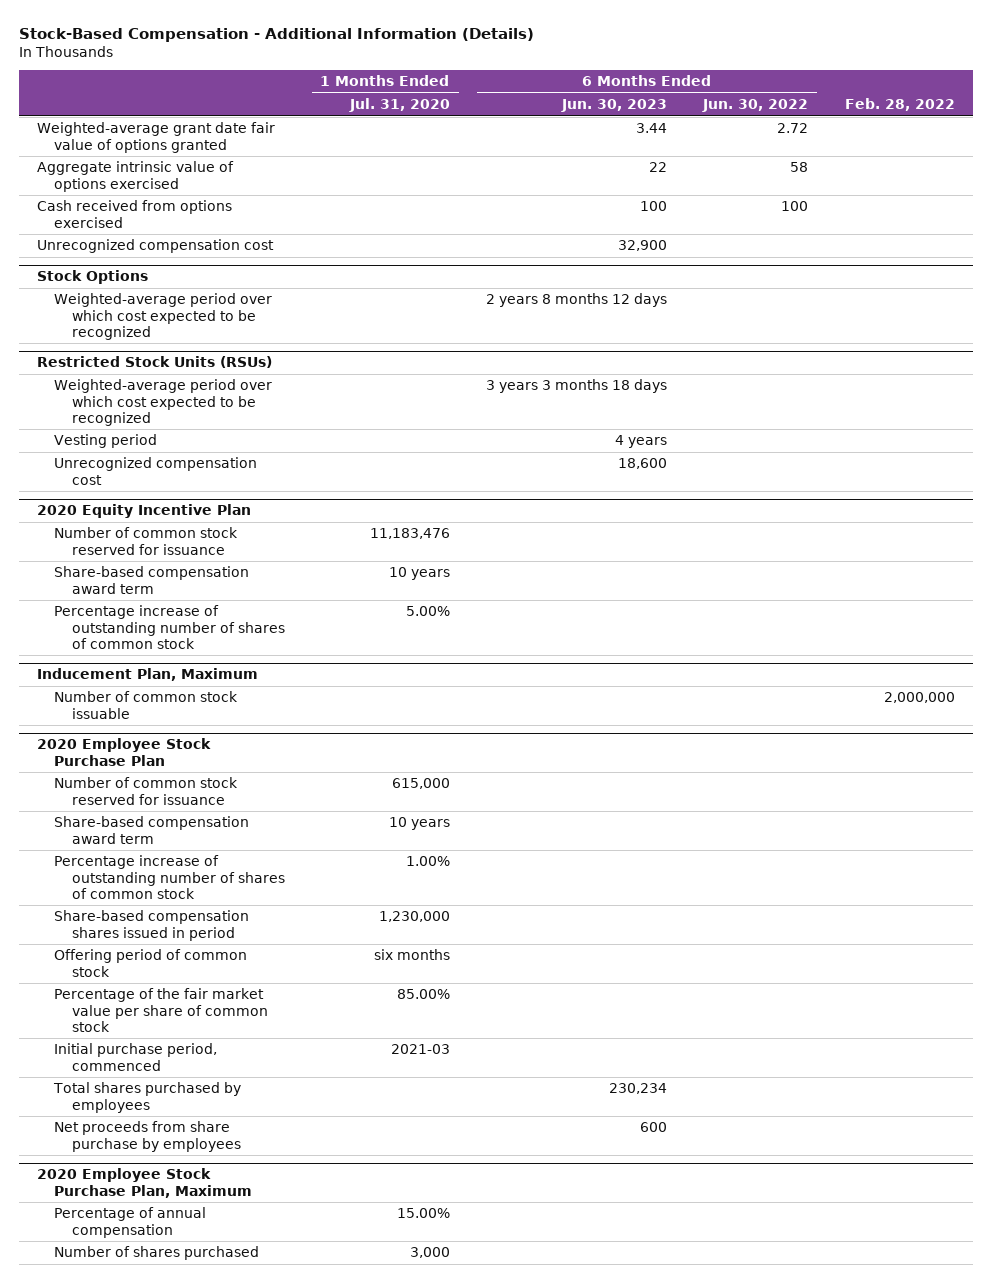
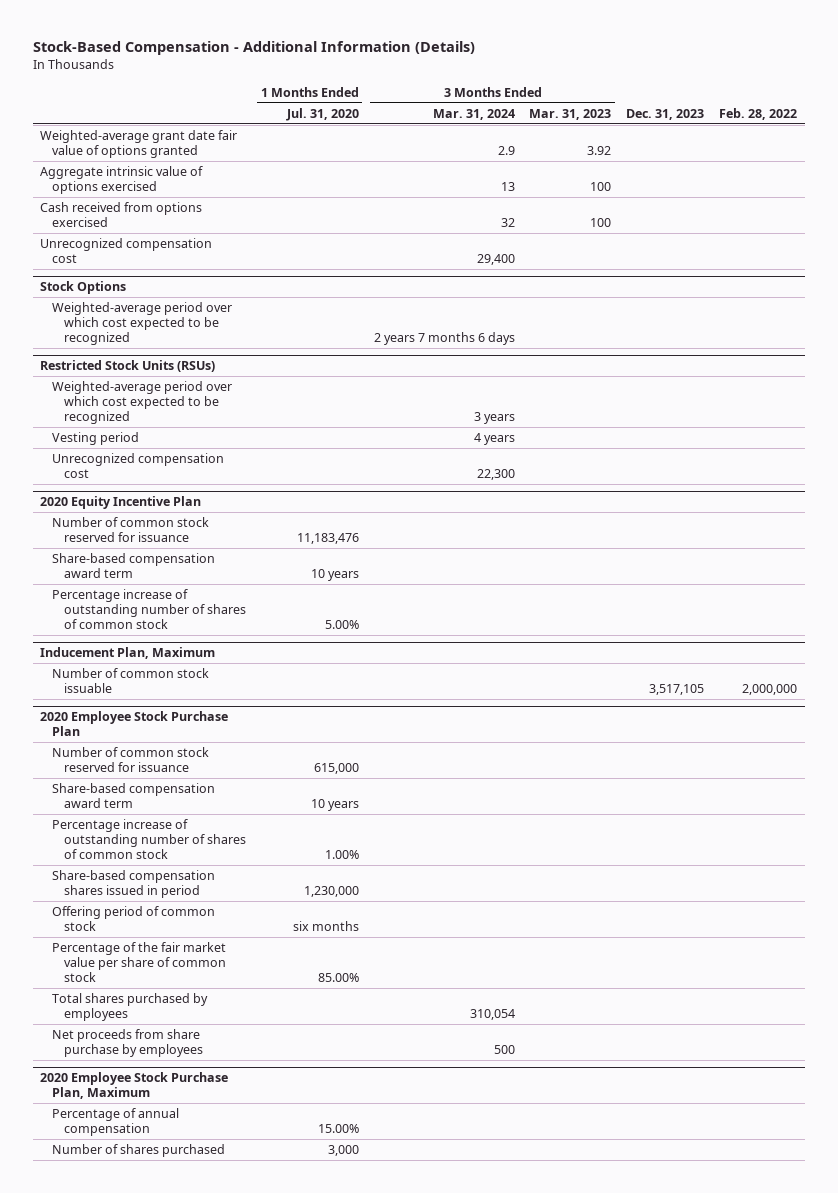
- | 1 Months Ended Jul. 31, 2020 | 6 Months Ended Jun. 30, 2023 | 6 Months Ended Jun. 30, 2022 | Feb. 28, 2022
+ | 1 Months Ended Jul. 31, 2020 | 3 Months Ended Mar. 31, 2024 | 3 Months Ended Mar. 31, 2023 | Dec. 31, 2023 | Feb. 28, 2022
@ 2020 Employee Stock Purchase Plan
- Initial purchase period, commenced | 2021-03 | | |

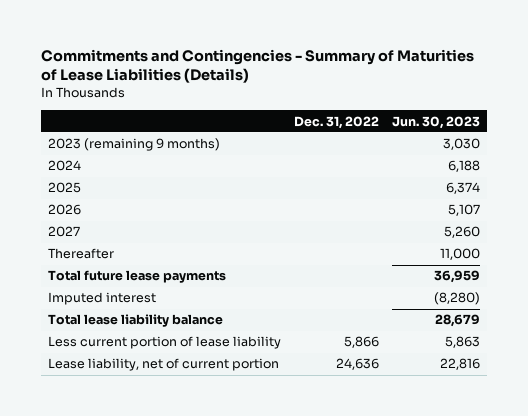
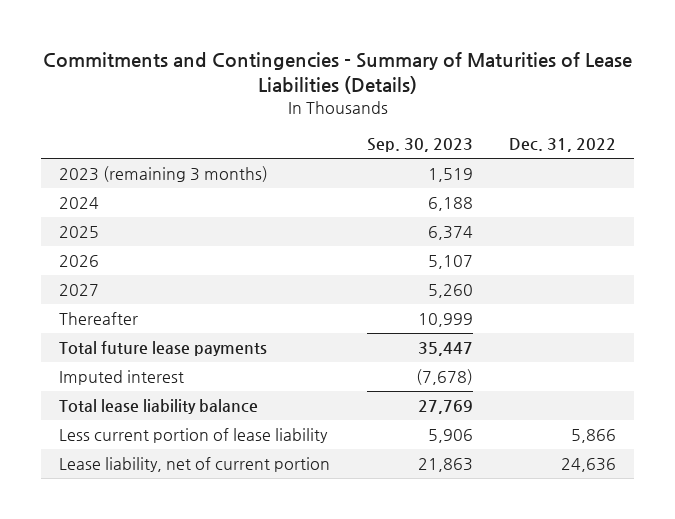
- | Dec. 31, 2022 | Jun. 30, 2023
+ | Sep. 30, 2023 | Dec. 31, 2022
- 2023 (remaining 9 months) | | 3,030
+ 2023 (remaining 3 months) | 1,519 |

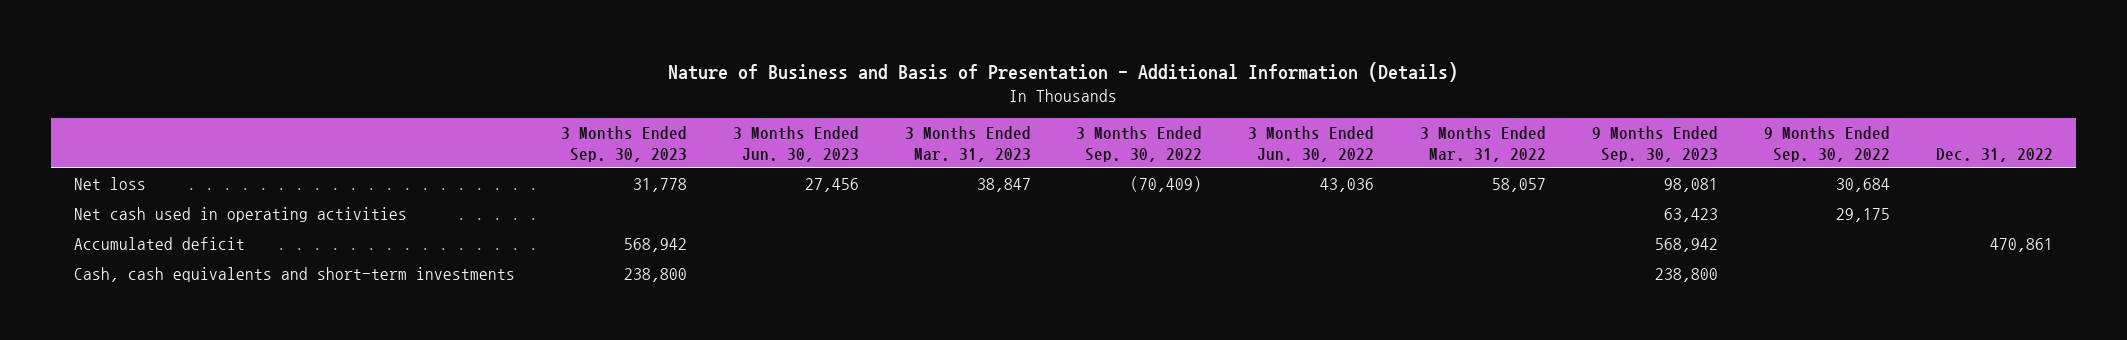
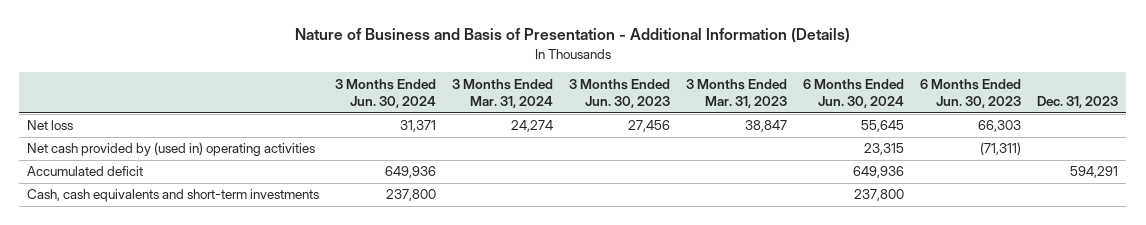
- | 3 Months Ended Sep. 30, 2023 | 3 Months Ended Jun. 30, 2023 | 3 Months Ended Mar. 31, 2023 | 3 Months Ended Sep. 30, 2022 | 3 Months Ended Jun. 30, 2022 | 3 Months Ended Mar. 31, 2022 | 9 Months Ended Sep. 30, 2023 | 9 Months Ended Sep. 30, 2022 | Dec. 31, 2022
+ | 3 Months Ended Jun. 30, 2024 | 3 Months Ended Mar. 31, 2024 | 3 Months Ended Jun. 30, 2023 | 3 Months Ended Mar. 31, 2023 | 6 Months Ended Jun. 30, 2024 | 6 Months Ended Jun. 30, 2023 | Dec. 31, 2023
- Net cash used in operating activities | | | | | | | 63,423 | 29,175 |
+ Net cash provided by (used in) operating activities | | | | | 23,315 | (71,311) |

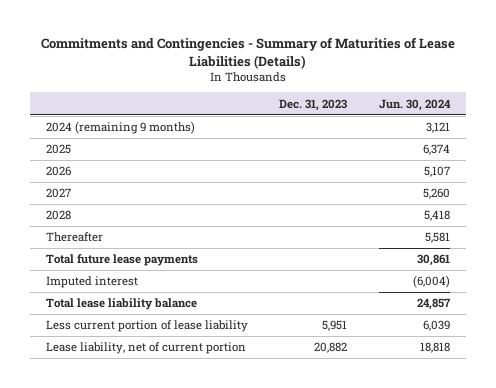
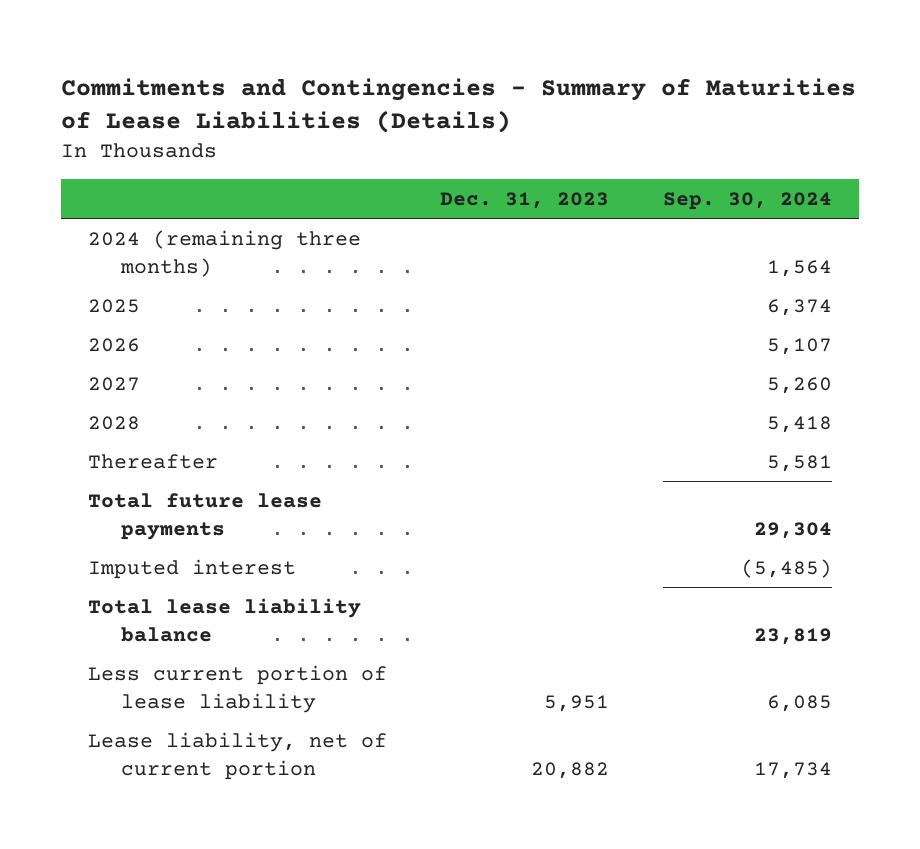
- | Dec. 31, 2023 | Jun. 30, 2024
+ | Dec. 31, 2023 | Sep. 30, 2024
- 2024 (remaining 9 months) | | 3,121
+ 2024 (remaining three months) | | 1,564

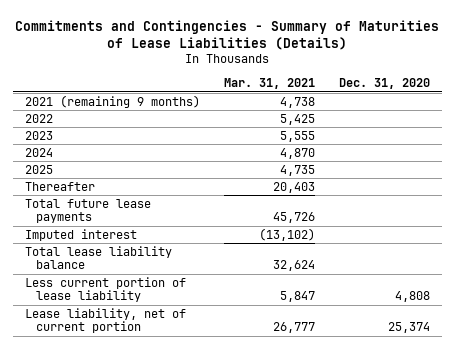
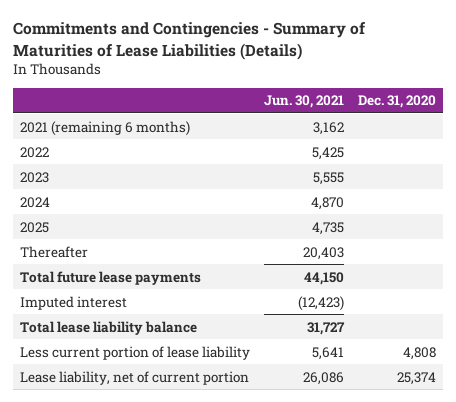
- | Mar. 31, 2021 | Dec. 31, 2020
+ | Jun. 30, 2021 | Dec. 31, 2020
- 2021 (remaining 9 months) | 4,738 |
+ 2021 (remaining 6 months) | 3,162 |

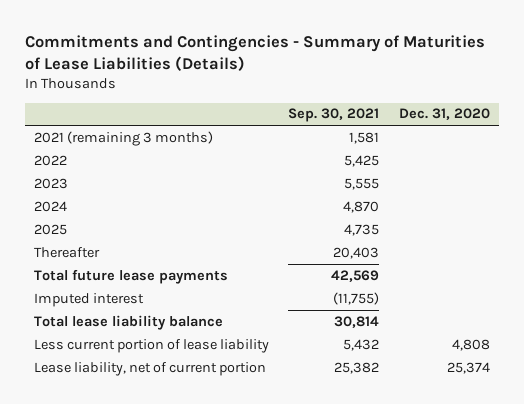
- | Jun. 30, 2021 | Dec. 31, 2020
+ | Sep. 30, 2021 | Dec. 31, 2020
- 2021 (remaining 6 months) | 3,162 |
+ 2021 (remaining 3 months) | 1,581 |

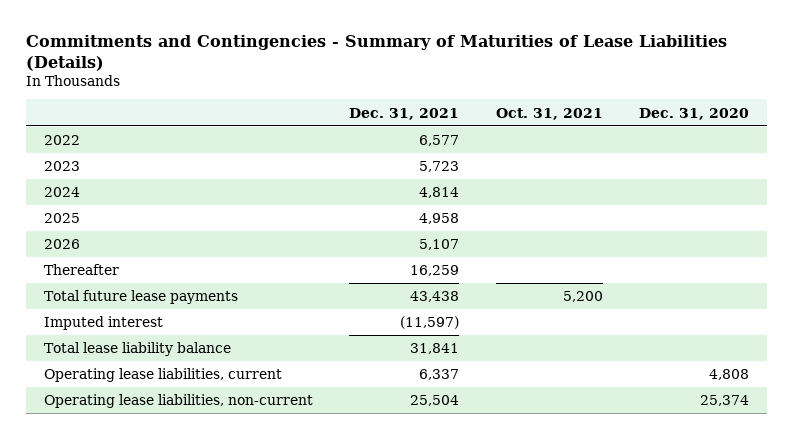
- | Sep. 30, 2021 | Dec. 31, 2020
+ | Dec. 31, 2021 | Oct. 31, 2021 | Dec. 31, 2020
- 2021 (remaining 3 months) | 1,581 |
+ 2026 | 5,107 | |
- Less current portion of lease liability | 5,432 | 4,808
- Lease liability, net of current portion | 25,382 | 25,374
+ Operating lease liabilities, current | 6,337 | | 4,808
+ Operating lease liabilities, non-current | 25,504 | | 25,374

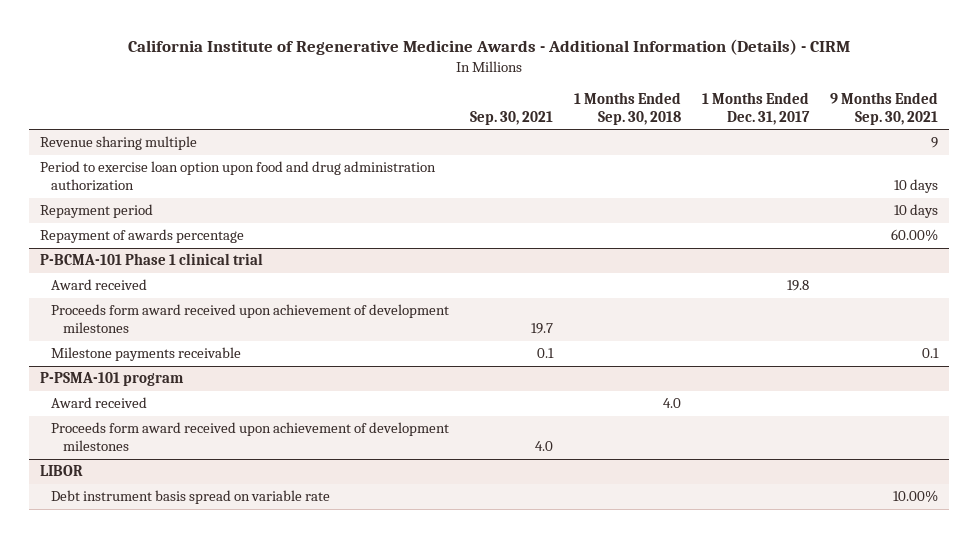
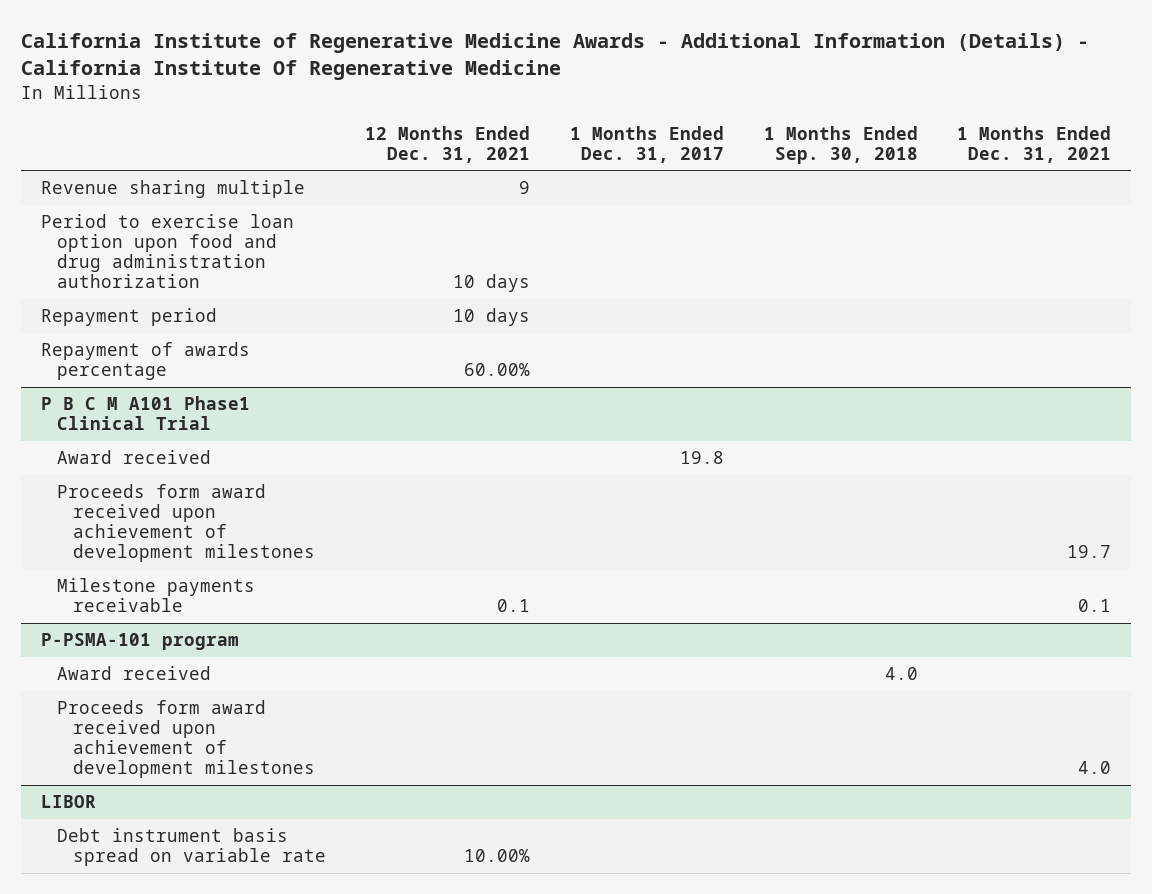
- California Institute of Regenerative Medicine Awards - Additional Information (Details) - CIRM
+ California Institute of Regenerative Medicine Awards - Additional Information (Details) - California Institute Of Regenerative Medicine
- | Sep. 30, 2021 | 1 Months Ended Sep. 30, 2018 | 1 Months Ended Dec. 31, 2017 | 9 Months Ended Sep. 30, 2021
+ | 12 Months Ended Dec. 31, 2021 | 1 Months Ended Dec. 31, 2017 | 1 Months Ended Sep. 30, 2018 | 1 Months Ended Dec. 31, 2021
- P-BCMA-101 Phase 1 clinical trial
+ P B C M A101 Phase1 Clinical Trial

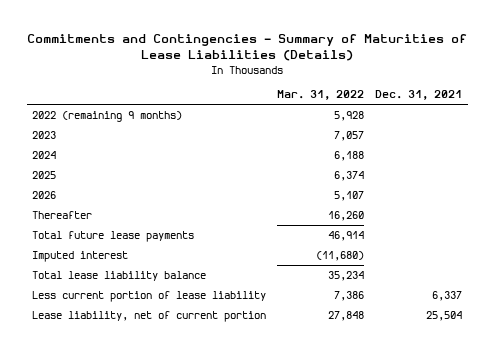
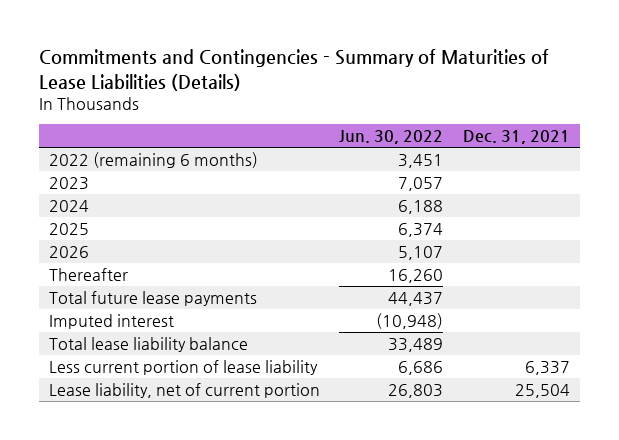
- | Mar. 31, 2022 | Dec. 31, 2021
+ | Jun. 30, 2022 | Dec. 31, 2021
- 2022 (remaining 9 months) | 5,928 |
+ 2022 (remaining 6 months) | 3,451 |

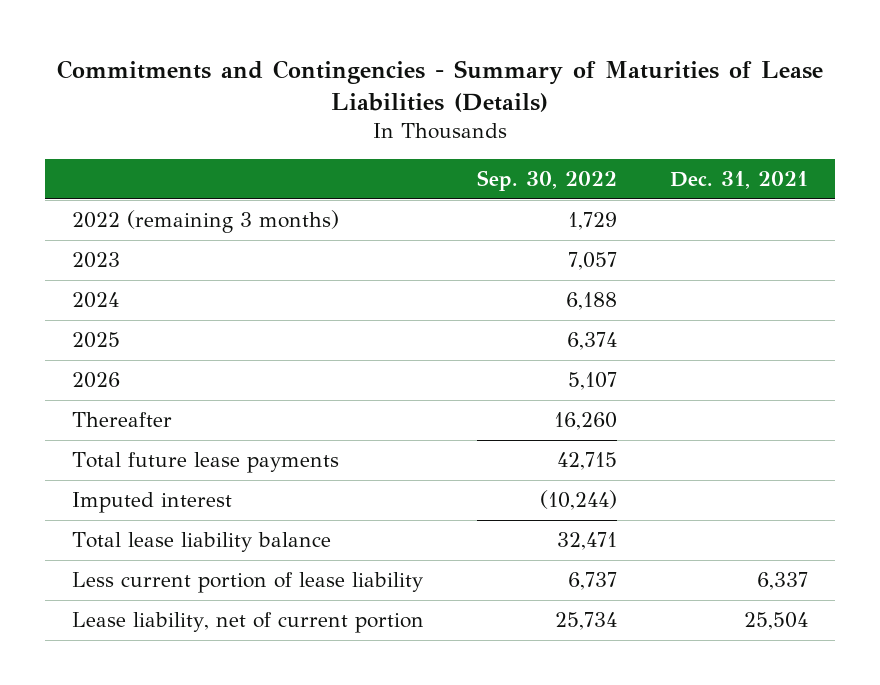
- | Jun. 30, 2022 | Dec. 31, 2021
+ | Sep. 30, 2022 | Dec. 31, 2021
- 2022 (remaining 6 months) | 3,451 |
+ 2022 (remaining 3 months) | 1,729 |

